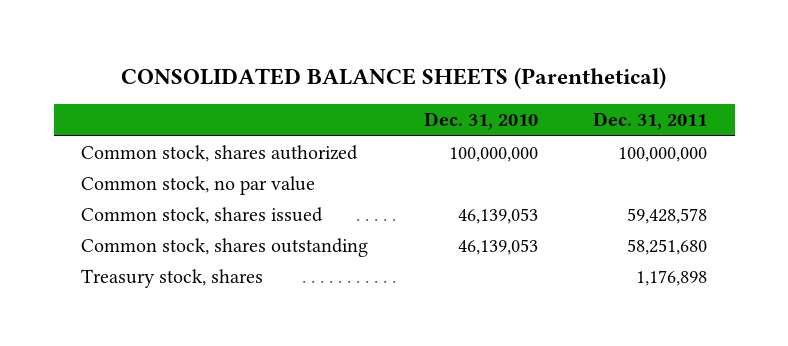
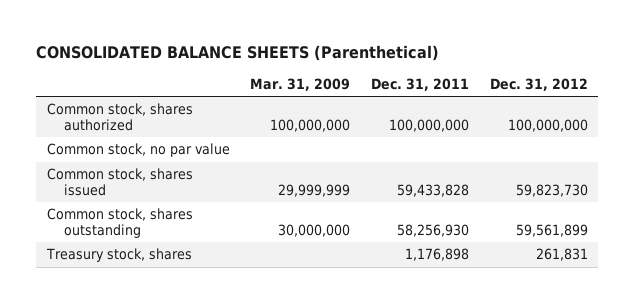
- | Dec. 31, 2010 | Dec. 31, 2011
+ | Mar. 31, 2009 | Dec. 31, 2011 | Dec. 31, 2012
- Common stock, shares issued | 46,139,053 | 59,428,578
- Common stock, shares outstanding | 46,139,053 | 58,251,680
+ Common stock, shares issued | 29,999,999 | 59,433,828 | 59,823,730
+ Common stock, shares outstanding | 30,000,000 | 58,256,930 | 59,561,899

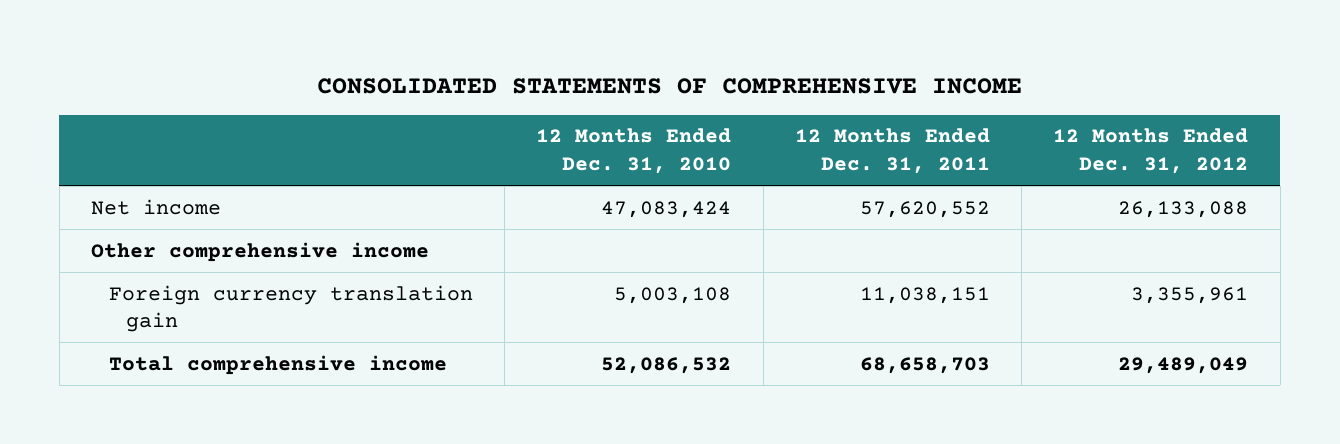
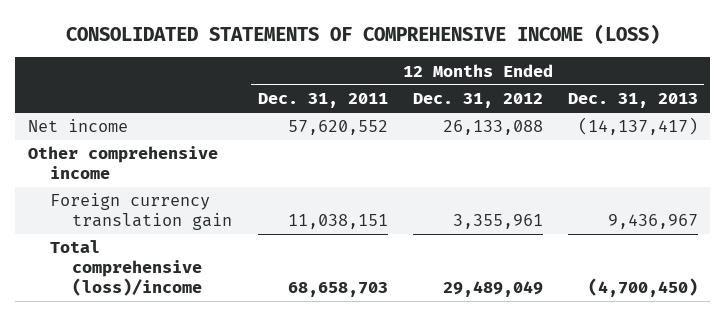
- CONSOLIDATED STATEMENTS OF COMPREHENSIVE INCOME
+ CONSOLIDATED STATEMENTS OF COMPREHENSIVE INCOME (LOSS)
- | 12 Months Ended Dec. 31, 2010 | 12 Months Ended Dec. 31, 2011 | 12 Months Ended Dec. 31, 2012
+ | 12 Months Ended Dec. 31, 2011 | 12 Months Ended Dec. 31, 2012 | 12 Months Ended Dec. 31, 2013
- Total comprehensive income | 52,086,532 | 68,658,703 | 29,489,049
+ Total comprehensive (loss)/income | 68,658,703 | 29,489,049 | (4,700,450)

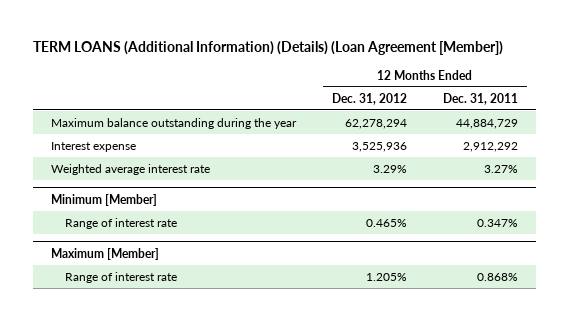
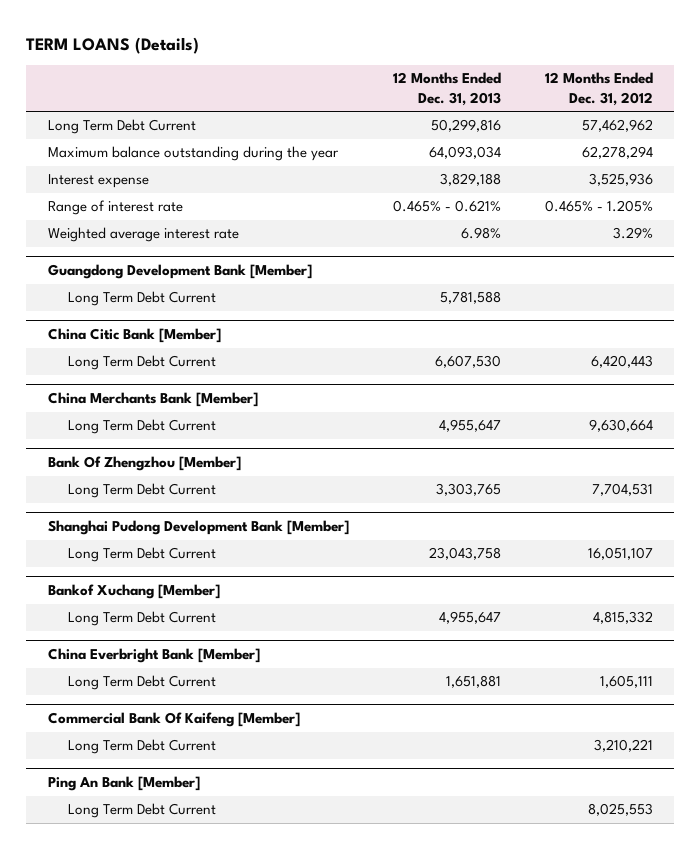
- TERM LOANS (Additional Information) (Details) (Loan Agreement [Member])
+ TERM LOANS (Details)
- | 12 Months Ended Dec. 31, 2012 | 12 Months Ended Dec. 31, 2011
+ | 12 Months Ended Dec. 31, 2013 | 12 Months Ended Dec. 31, 2012
+ Long Term Debt Current | 50,299,816 | 57,462,962
+ Range of interest rate | 0.465% - 0.621% | 0.465% - 1.205%
- Minimum [Member]
- Range of interest rate | 0.465% | 0.347%
- Maximum [Member]
- Range of interest rate | 1.205% | 0.868%
+ Guangdong Development Bank [Member]
+ Long Term Debt Current | 5,781,588 |
+ China Citic Bank [Member]
+ Long Term Debt Current | 6,607,530 | 6,420,443
+ China Merchants Bank [Member]
+ Long Term Debt Current | 4,955,647 | 9,630,664
+ Bank Of Zhengzhou [Member]
+ Long Term Debt Current | 3,303,765 | 7,704,531
+ Shanghai Pudong Development Bank [Member]
+ Long Term Debt Current | 23,043,758 | 16,051,107
+ Bankof Xuchang [Member]
+ Long Term Debt Current | 4,955,647 | 4,815,332
+ China Everbright Bank [Member]
+ Long Term Debt Current | 1,651,881 | 1,605,111
+ Commercial Bank Of Kaifeng [Member]
+ Long Term Debt Current | | 3,210,221
+ Ping An Bank [Member]
+ Long Term Debt Current | | 8,025,553

